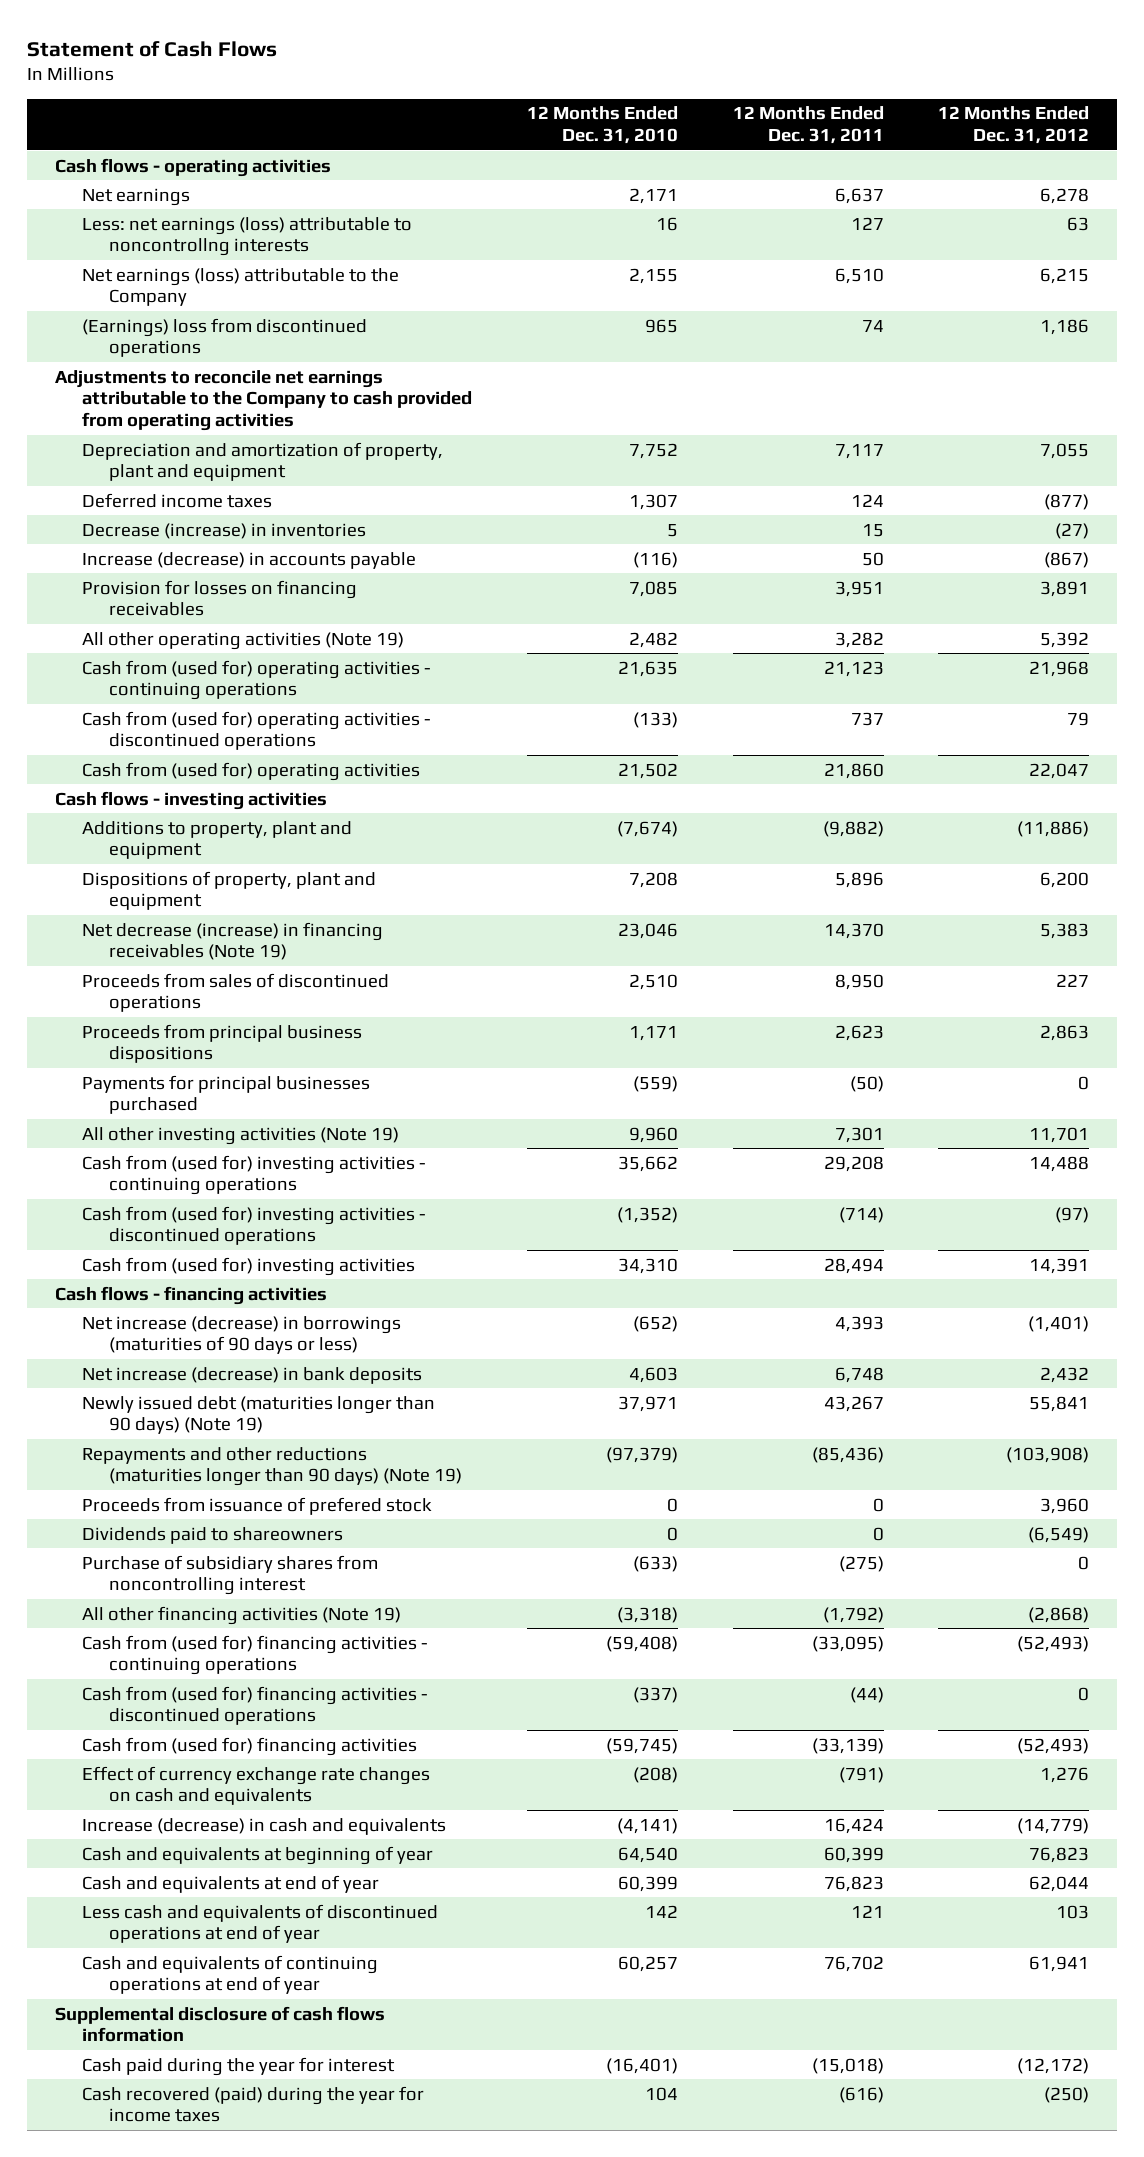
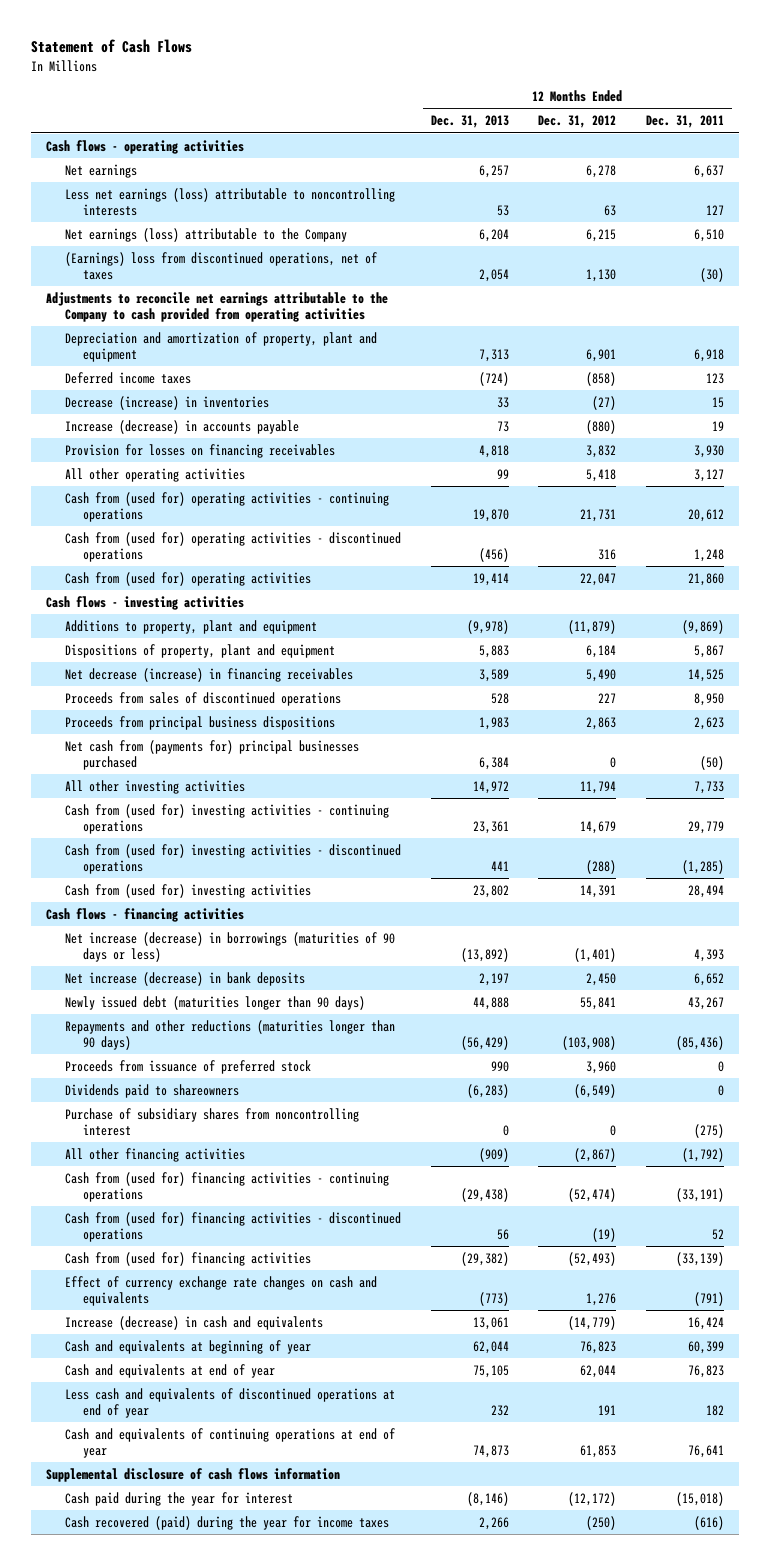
- | 12 Months Ended Dec. 31, 2010 | 12 Months Ended Dec. 31, 2011 | 12 Months Ended Dec. 31, 2012
+ | 12 Months Ended Dec. 31, 2013 | 12 Months Ended Dec. 31, 2012 | 12 Months Ended Dec. 31, 2011
- Less: net earnings (loss) attributable to noncontrollng interests | 16 | 127 | 63
+ Less net earnings (loss) attributable to noncontrolling interests | 53 | 63 | 127
- (Earnings) loss from discontinued operations | 965 | 74 | 1,186
+ (Earnings) loss from discontinued operations, net of taxes | 2,054 | 1,130 | (30)
- Depreciation and amortization of property, plant and equipment | 7,752 | 7,117 | 7,055
- Deferred income taxes | 1,307 | 124 | (877)
+ Depreciation and amortization of property, plant and equipment | 7,313 | 6,901 | 6,918
+ Deferred income taxes | (724) | (858) | 123
- Increase (decrease) in accounts payable | (116) | 50 | (867)
- Provision for losses on financing receivables | 7,085 | 3,951 | 3,891
- All other operating activities (Note 19) | 2,482 | 3,282 | 5,392
- Cash from (used for) operating activities - continuing operations | 21,635 | 21,123 | 21,968
- Cash from (used for) operating activities - discontinued operations | (133) | 737 | 79
+ Increase (decrease) in accounts payable | 73 | (880) | 19
+ Provision for losses on financing receivables | 4,818 | 3,832 | 3,930
+ All other operating activities | 99 | 5,418 | 3,127
+ Cash from (used for) operating activities - continuing operations | 19,870 | 21,731 | 20,612
+ Cash from (used for) operating activities - discontinued operations | (456) | 316 | 1,248
- Additions to property, plant and equipment | (7,674) | (9,882) | (11,886)
- Dispositions of property, plant and equipment | 7,208 | 5,896 | 6,200
- Net decrease (increase) in financing receivables (Note 19) | 23,046 | 14,370 | 5,383
+ Additions to property, plant and equipment | (9,978) | (11,879) | (9,869)
+ Dispositions of property, plant and equipment | 5,883 | 6,184 | 5,867
+ Net decrease (increase) in financing receivables | 3,589 | 5,490 | 14,525
- Payments for principal businesses purchased | (559) | (50) | 0
- All other investing activities (Note 19) | 9,960 | 7,301 | 11,701
- Cash from (used for) investing activities - continuing operations | 35,662 | 29,208 | 14,488
- Cash from (used for) investing activities - discontinued operations | (1,352) | (714) | (97)
+ Net cash from (payments for) principal businesses purchased | 6,384 | 0 | (50)
+ All other investing activities | 14,972 | 11,794 | 7,733
+ Cash from (used for) investing activities - continuing operations | 23,361 | 14,679 | 29,779
+ Cash from (used for) investing activities - discontinued operations | 441 | (288) | (1,285)
- Net increase (decrease) in bank deposits | 4,603 | 6,748 | 2,432
- Newly issued debt (maturities longer than 90 days) (Note 19) | 37,971 | 43,267 | 55,841
- Repayments and other reductions (maturities longer than 90 days) (Note 19) | (97,379) | (85,436) | (103,908)
- Proceeds from issuance of prefered stock | 0 | 0 | 3,960
+ Net increase (decrease) in bank deposits | 2,197 | 2,450 | 6,652
+ Newly issued debt (maturities longer than 90 days) | 44,888 | 55,841 | 43,267
+ Repayments and other reductions (maturities longer than 90 days) | (56,429) | (103,908) | (85,436)
+ Proceeds from issuance of preferred stock | 990 | 3,960 | 0
- All other financing activities (Note 19) | (3,318) | (1,792) | (2,868)
- Cash from (used for) financing activities - continuing operations | (59,408) | (33,095) | (52,493)
- Cash from (used for) financing activities - discontinued operations | (337) | (44) | 0
+ All other financing activities | (909) | (2,867) | (1,792)
+ Cash from (used for) financing activities - continuing operations | (29,438) | (52,474) | (33,191)
+ Cash from (used for) financing activities - discontinued operations | 56 | (19) | 52
- Less cash and equivalents of discontinued operations at end of year | 142 | 121 | 103
- Cash and equivalents of continuing operations at end of year | 60,257 | 76,702 | 61,941
+ Less cash and equivalents of discontinued operations at end of year | 232 | 191 | 182
+ Cash and equivalents of continuing operations at end of year | 74,873 | 61,853 | 76,641

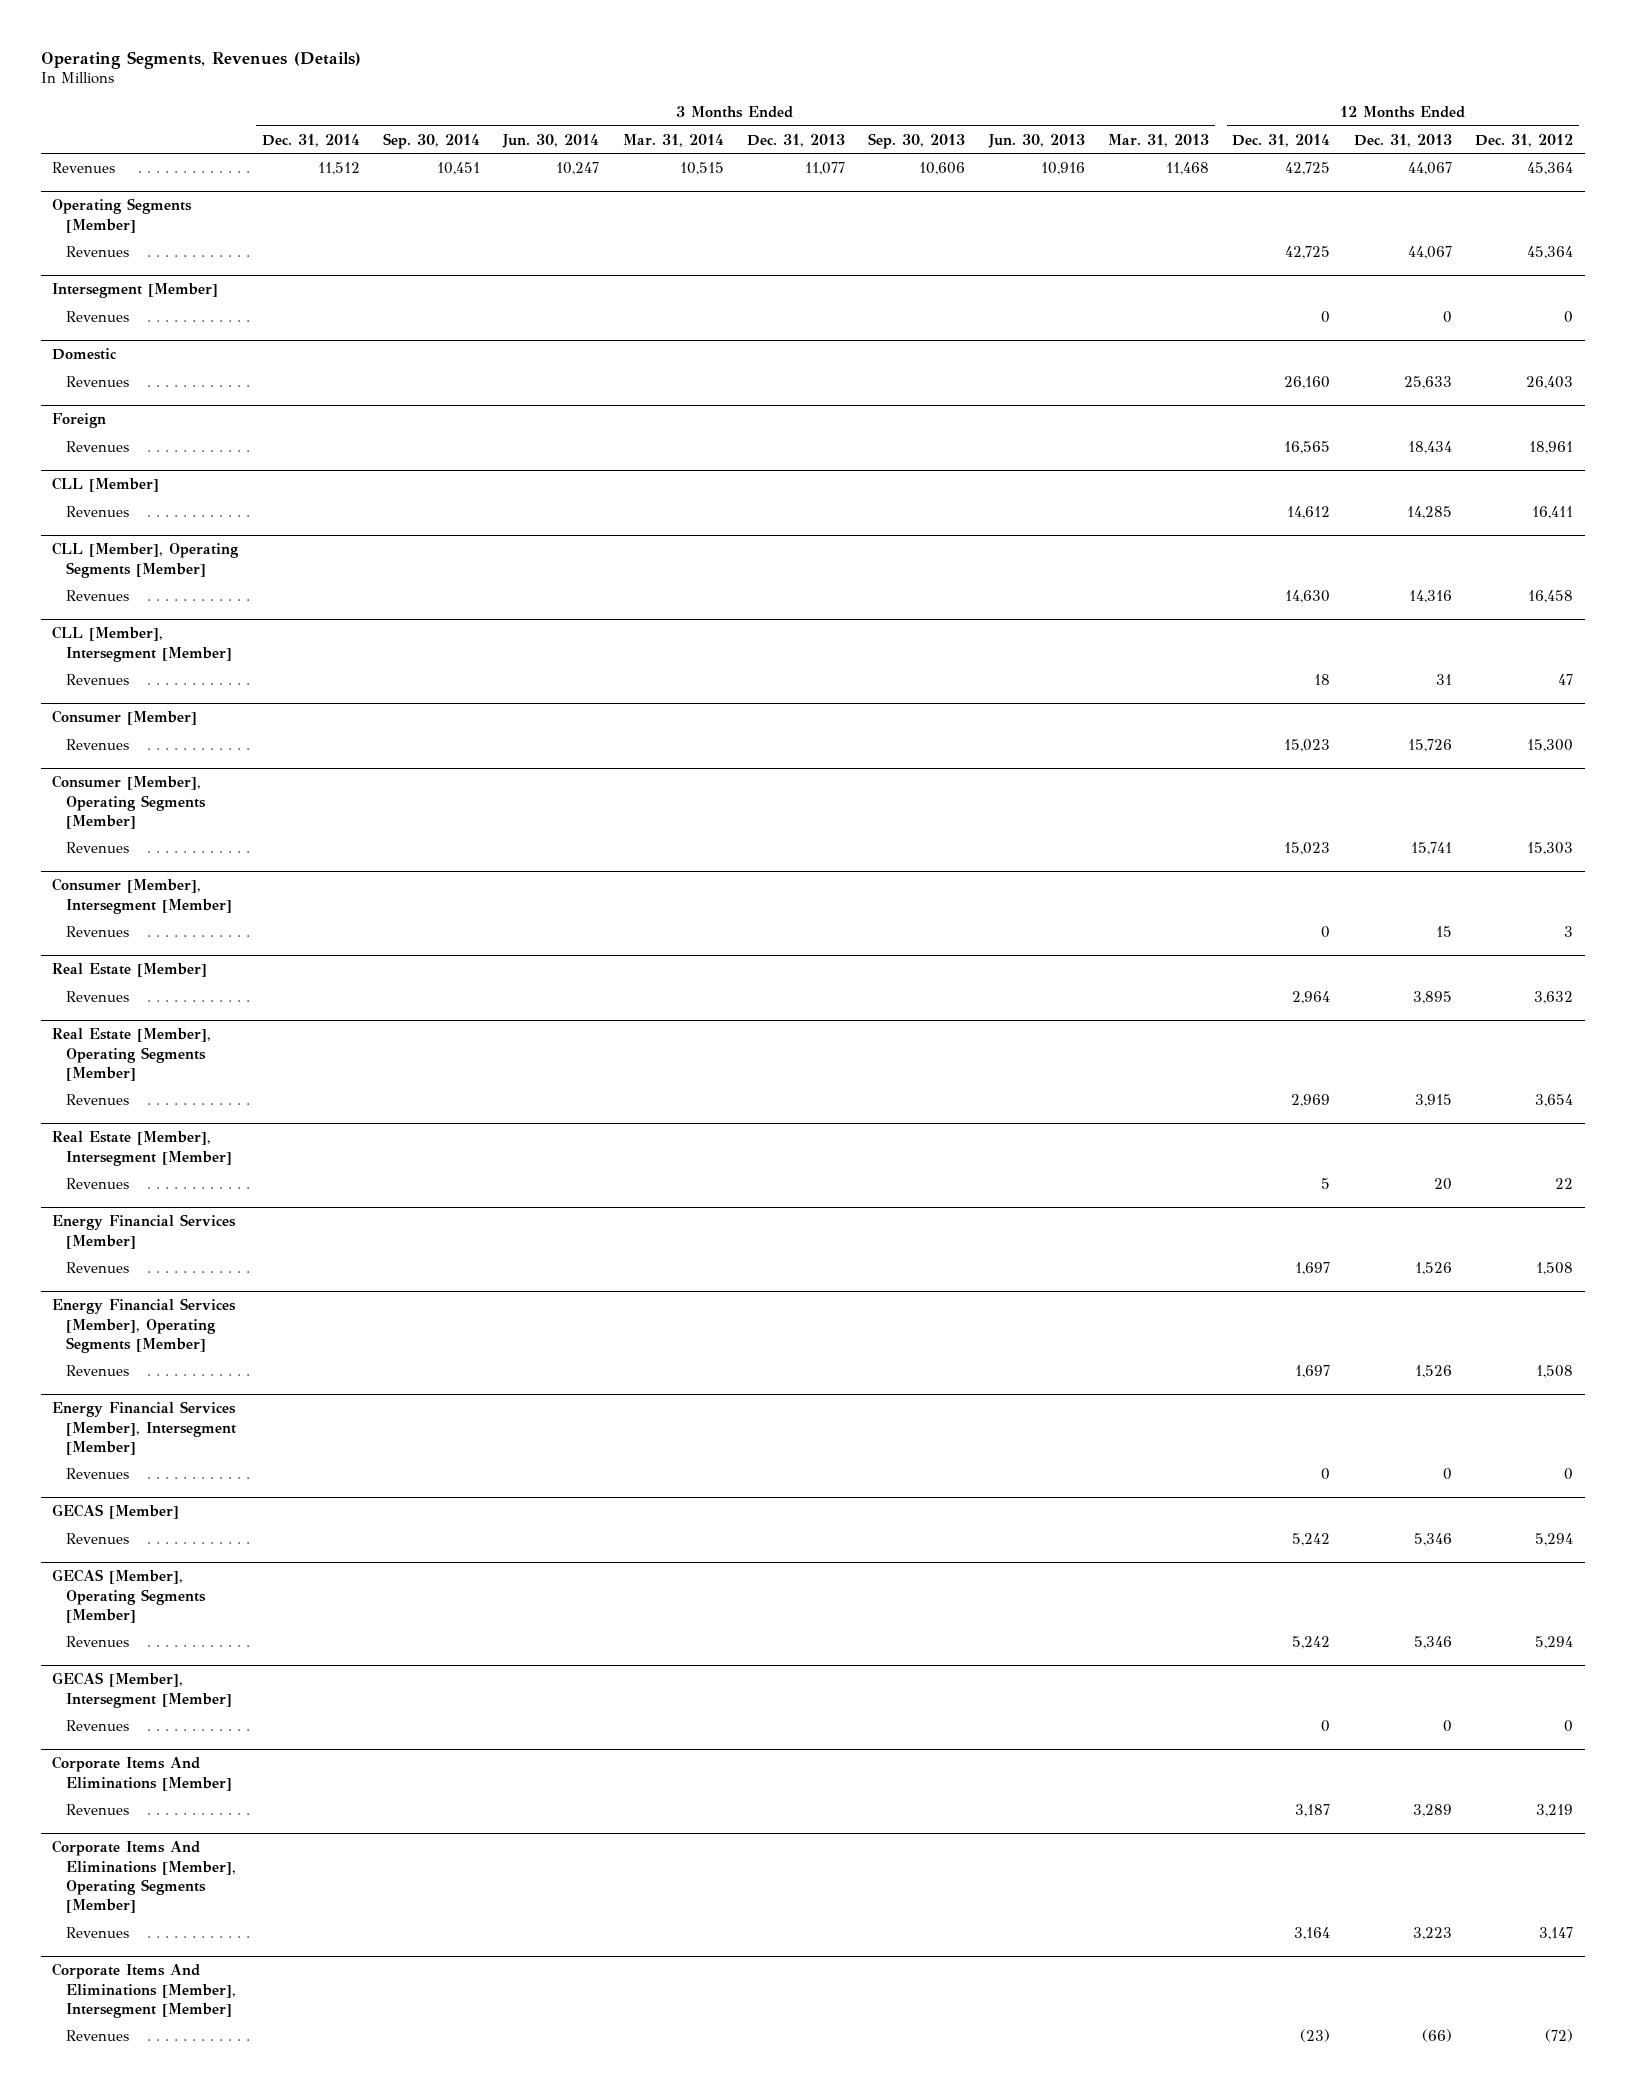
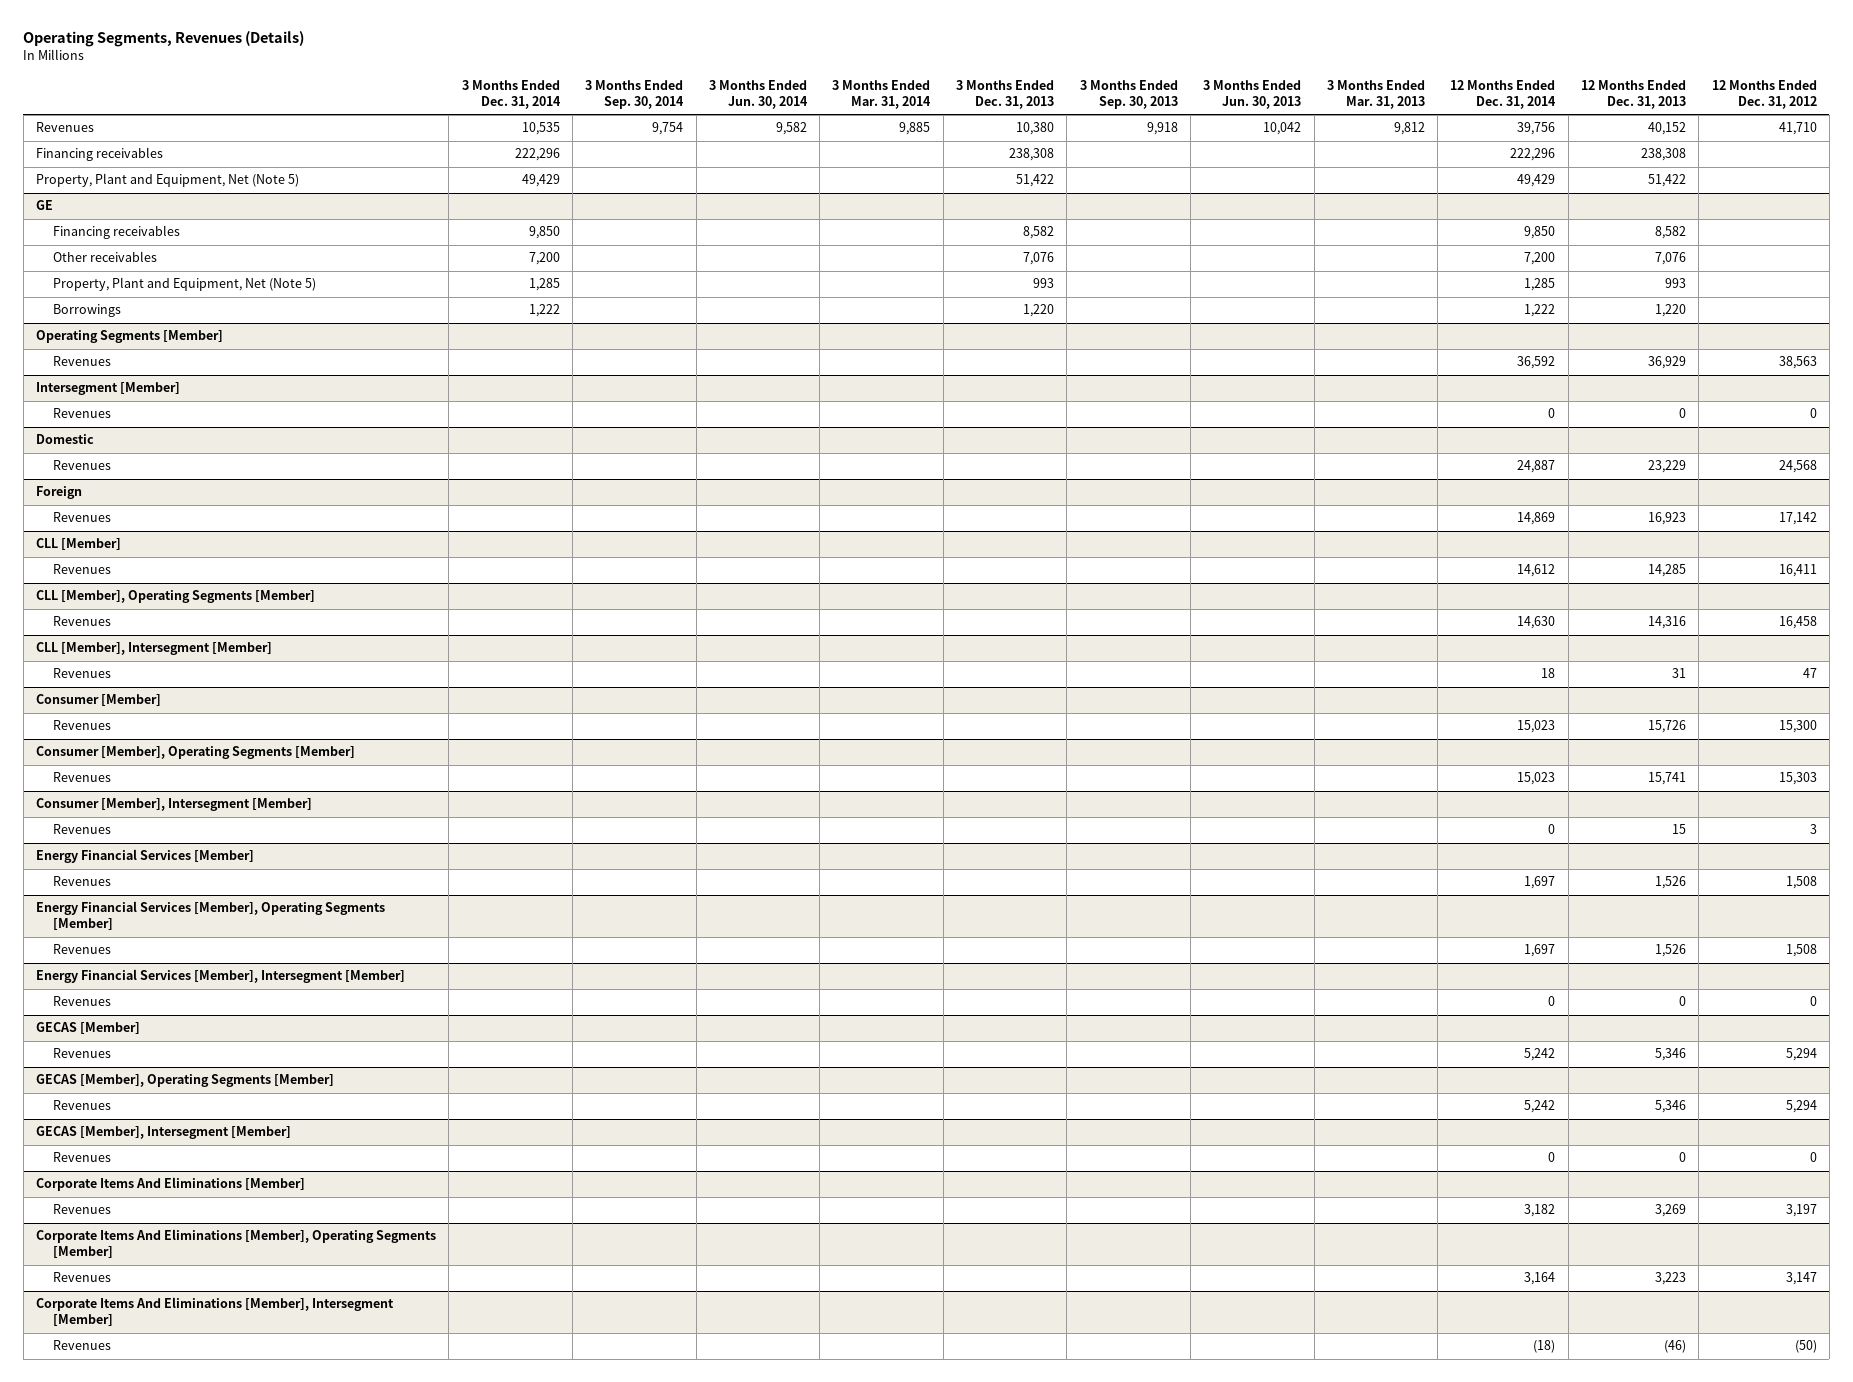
- Revenues | 11,512 | 10,451 | 10,247 | 10,515 | 11,077 | 10,606 | 10,916 | 11,468 | 42,725 | 44,067 | 45,364
+ Revenues | 10,535 | 9,754 | 9,582 | 9,885 | 10,380 | 9,918 | 10,042 | 9,812 | 39,756 | 40,152 | 41,710
+ Financing receivables | 222,296 | | | | 238,308 | | | | 222,296 | 238,308 |
+ Property, Plant and Equipment, Net (Note 5) | 49,429 | | | | 51,422 | | | | 49,429 | 51,422 |
+ GE
+ Financing receivables | 9,850 | | | | 8,582 | | | | 9,850 | 8,582 |
+ Other receivables | 7,200 | | | | 7,076 | | | | 7,200 | 7,076 |
+ Property, Plant and Equipment, Net (Note 5) | 1,285 | | | | 993 | | | | 1,285 | 993 |
+ Borrowings | 1,222 | | | | 1,220 | | | | 1,222 | 1,220 |
@ Operating Segments [Member]
- Revenues | | | | | | | | | 42,725 | 44,067 | 45,364
+ Revenues | | | | | | | | | 36,592 | 36,929 | 38,563
@ Domestic
- Revenues | | | | | | | | | 26,160 | 25,633 | 26,403
+ Revenues | | | | | | | | | 24,887 | 23,229 | 24,568
@ Foreign
- Revenues | | | | | | | | | 16,565 | 18,434 | 18,961
+ Revenues | | | | | | | | | 14,869 | 16,923 | 17,142
- Real Estate [Member]
- Revenues | | | | | | | | | 2,964 | 3,895 | 3,632
- Real Estate [Member], Operating Segments [Member]
- Revenues | | | | | | | | | 2,969 | 3,915 | 3,654
- Real Estate [Member], Intersegment [Member]
- Revenues | | | | | | | | | 5 | 20 | 22
@ Corporate Items And Eliminations [Member]
- Revenues | | | | | | | | | 3,187 | 3,289 | 3,219
+ Revenues | | | | | | | | | 3,182 | 3,269 | 3,197
@ Corporate Items And Eliminations [Member], Intersegment [Member]
- Revenues | | | | | | | | | (23) | (66) | (72)
+ Revenues | | | | | | | | | (18) | (46) | (50)

